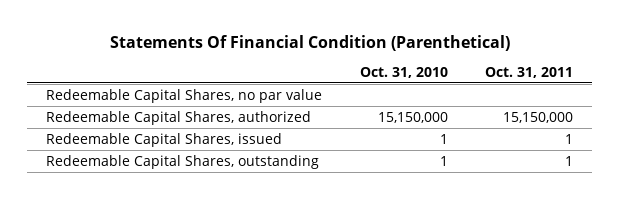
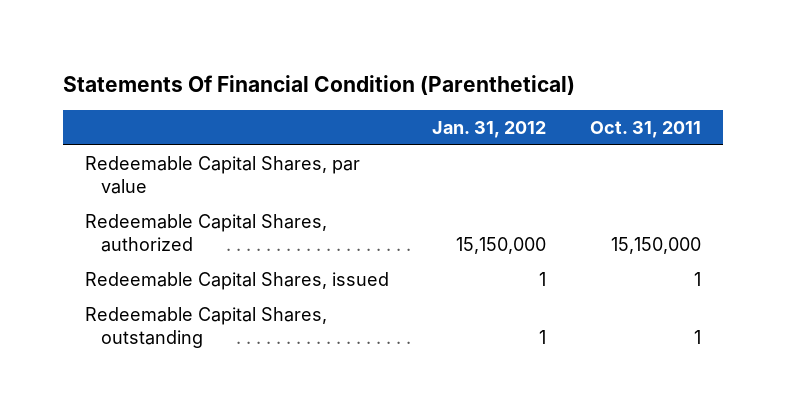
- | Oct. 31, 2010 | Oct. 31, 2011
+ | Jan. 31, 2012 | Oct. 31, 2011
- Redeemable Capital Shares, no par value
+ Redeemable Capital Shares, par value

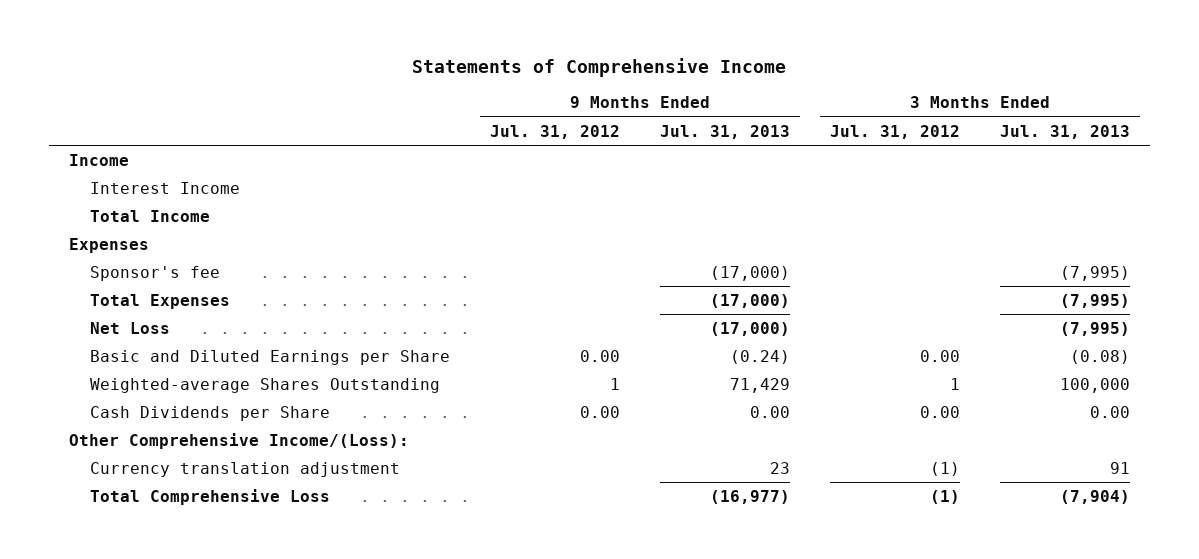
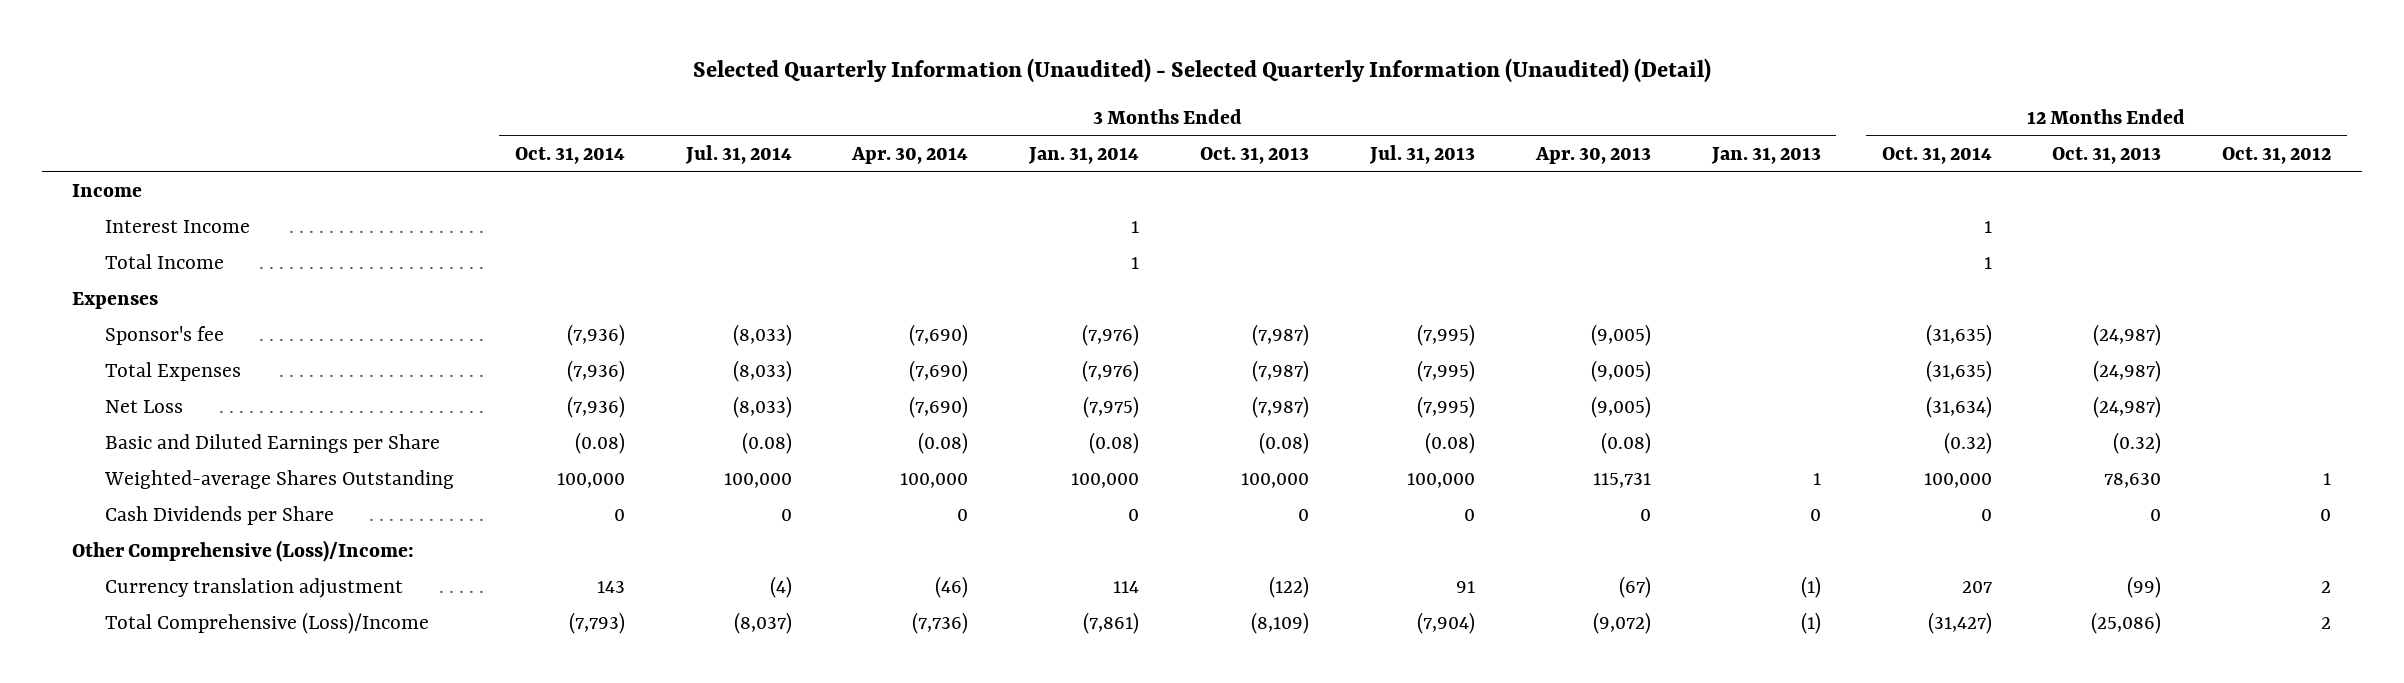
- Statements of Comprehensive Income
+ Selected Quarterly Information (Unaudited) - Selected Quarterly Information (Unaudited) (Detail)
- | 9 Months Ended Jul. 31, 2012 | 9 Months Ended Jul. 31, 2013 | 3 Months Ended Jul. 31, 2012 | 3 Months Ended Jul. 31, 2013
+ | 3 Months Ended Oct. 31, 2014 | 3 Months Ended Jul. 31, 2014 | 3 Months Ended Apr. 30, 2014 | 3 Months Ended Jan. 31, 2014 | 3 Months Ended Oct. 31, 2013 | 3 Months Ended Jul. 31, 2013 | 3 Months Ended Apr. 30, 2013 | 3 Months Ended Jan. 31, 2013 | 12 Months Ended Oct. 31, 2014 | 12 Months Ended Oct. 31, 2013 | 12 Months Ended Oct. 31, 2012
- Cash Dividends per Share | 0.00 | 0.00 | 0.00 | 0.00
- Other Comprehensive Income/(Loss):
+ Cash Dividends per Share | 0 | 0 | 0 | 0 | 0 | 0 | 0 | 0 | 0 | 0 | 0
+ Other Comprehensive (Loss)/Income:
- Total Comprehensive Loss | | (16,977) | (1) | (7,904)
+ Total Comprehensive (Loss)/Income | (7,793) | (8,037) | (7,736) | (7,861) | (8,109) | (7,904) | (9,072) | (1) | (31,427) | (25,086) | 2

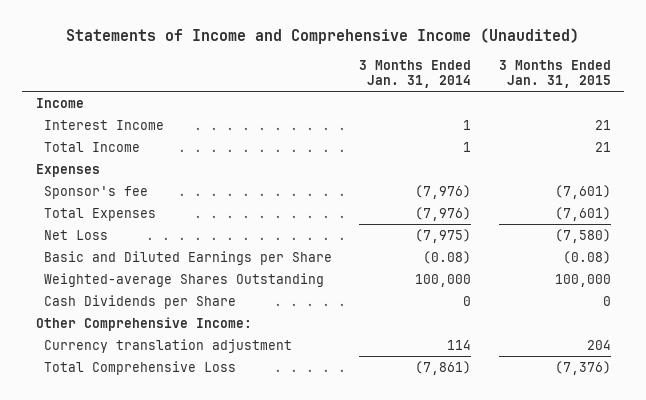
- Selected Quarterly Information (Unaudited) - Selected Quarterly Information (Unaudited) (Detail)
+ Statements of Income and Comprehensive Income (Unaudited)
- | 3 Months Ended Oct. 31, 2014 | 3 Months Ended Jul. 31, 2014 | 3 Months Ended Apr. 30, 2014 | 3 Months Ended Jan. 31, 2014 | 3 Months Ended Oct. 31, 2013 | 3 Months Ended Jul. 31, 2013 | 3 Months Ended Apr. 30, 2013 | 3 Months Ended Jan. 31, 2013 | 12 Months Ended Oct. 31, 2014 | 12 Months Ended Oct. 31, 2013 | 12 Months Ended Oct. 31, 2012
+ | 3 Months Ended Jan. 31, 2014 | 3 Months Ended Jan. 31, 2015
- Other Comprehensive (Loss)/Income:
+ Other Comprehensive Income:
- Total Comprehensive (Loss)/Income | (7,793) | (8,037) | (7,736) | (7,861) | (8,109) | (7,904) | (9,072) | (1) | (31,427) | (25,086) | 2
+ Total Comprehensive Loss | (7,861) | (7,376)

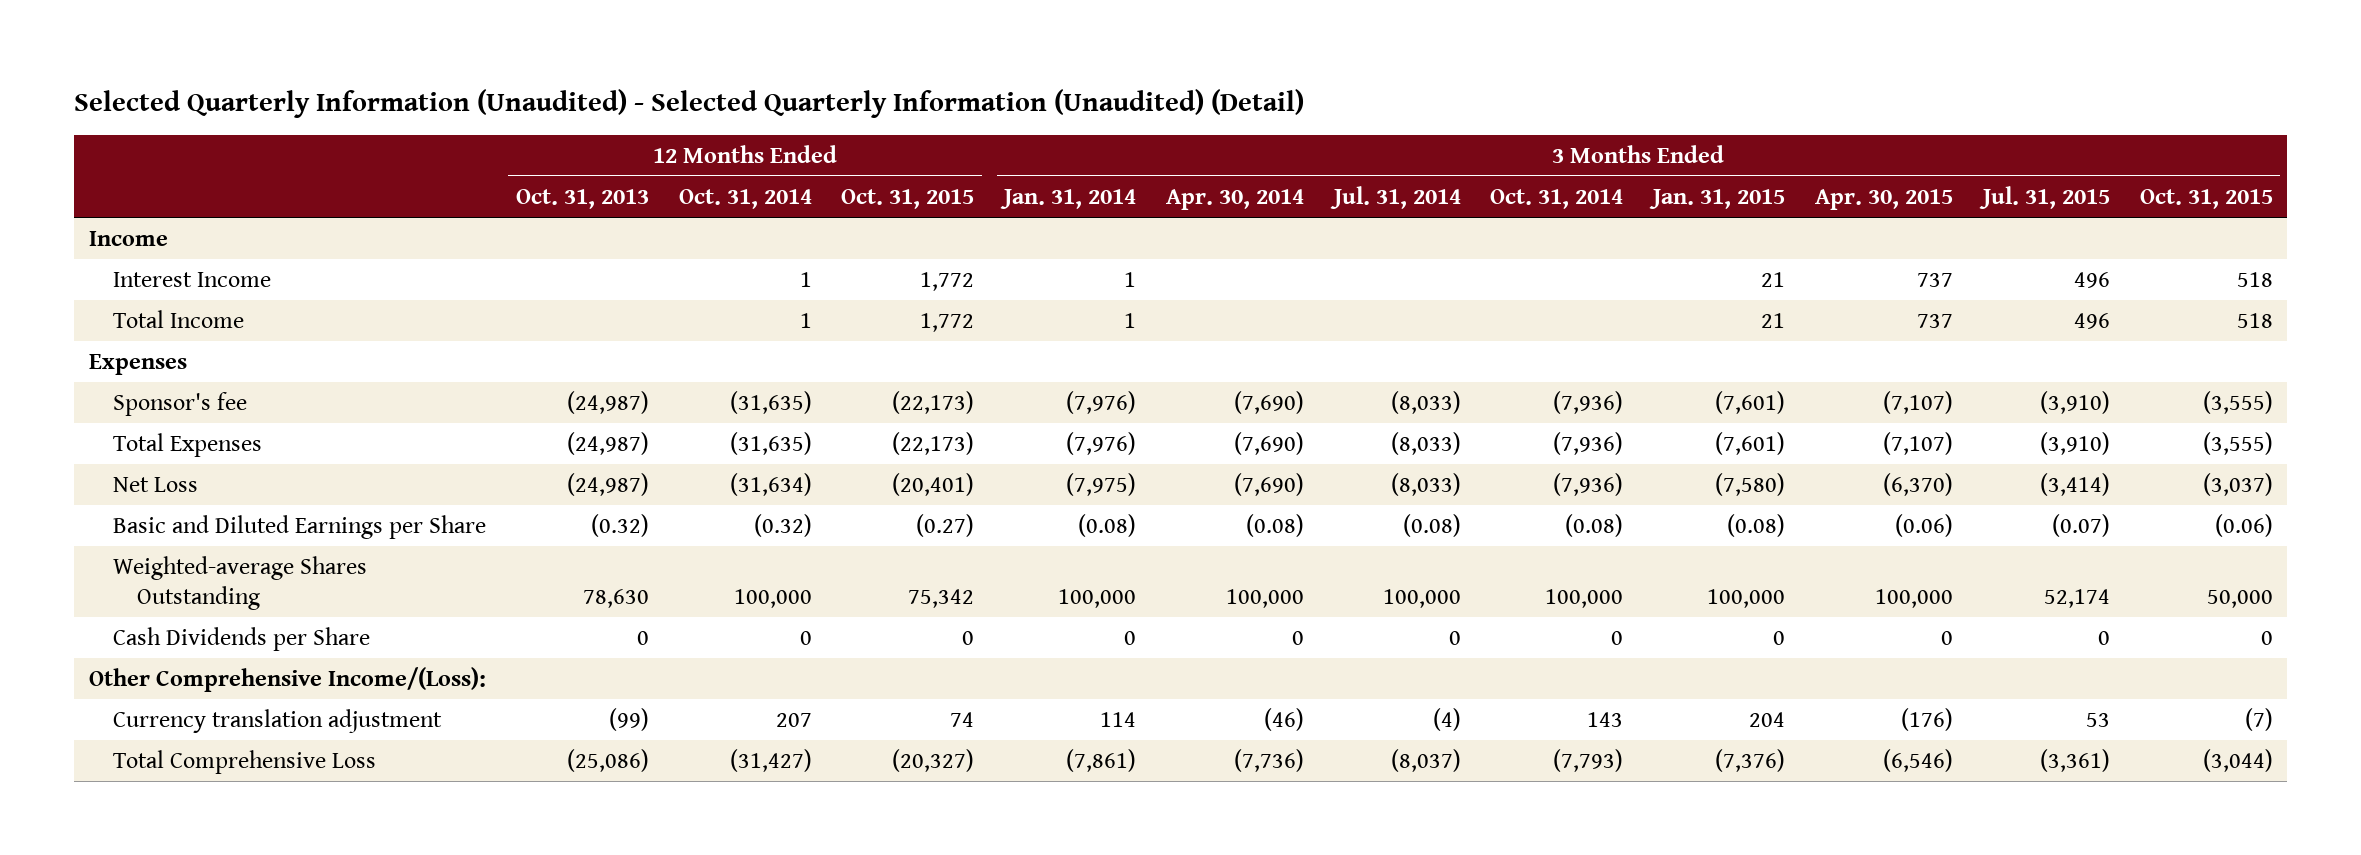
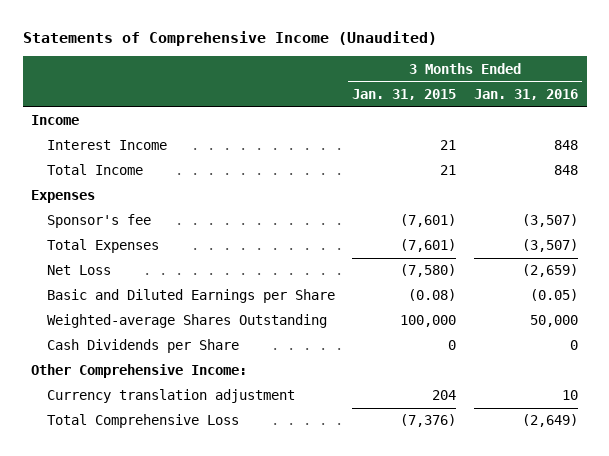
- Selected Quarterly Information (Unaudited) - Selected Quarterly Information (Unaudited) (Detail)
+ Statements of Comprehensive Income (Unaudited)
- | 12 Months Ended Oct. 31, 2013 | 12 Months Ended Oct. 31, 2014 | 12 Months Ended Oct. 31, 2015 | 3 Months Ended Jan. 31, 2014 | 3 Months Ended Apr. 30, 2014 | 3 Months Ended Jul. 31, 2014 | 3 Months Ended Oct. 31, 2014 | 3 Months Ended Jan. 31, 2015 | 3 Months Ended Apr. 30, 2015 | 3 Months Ended Jul. 31, 2015 | 3 Months Ended Oct. 31, 2015
+ | 3 Months Ended Jan. 31, 2015 | 3 Months Ended Jan. 31, 2016
- Other Comprehensive Income/(Loss):
+ Other Comprehensive Income:

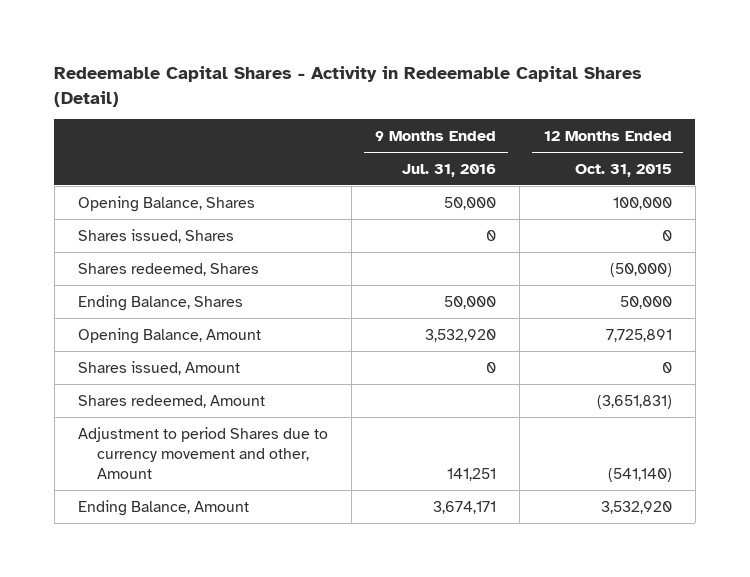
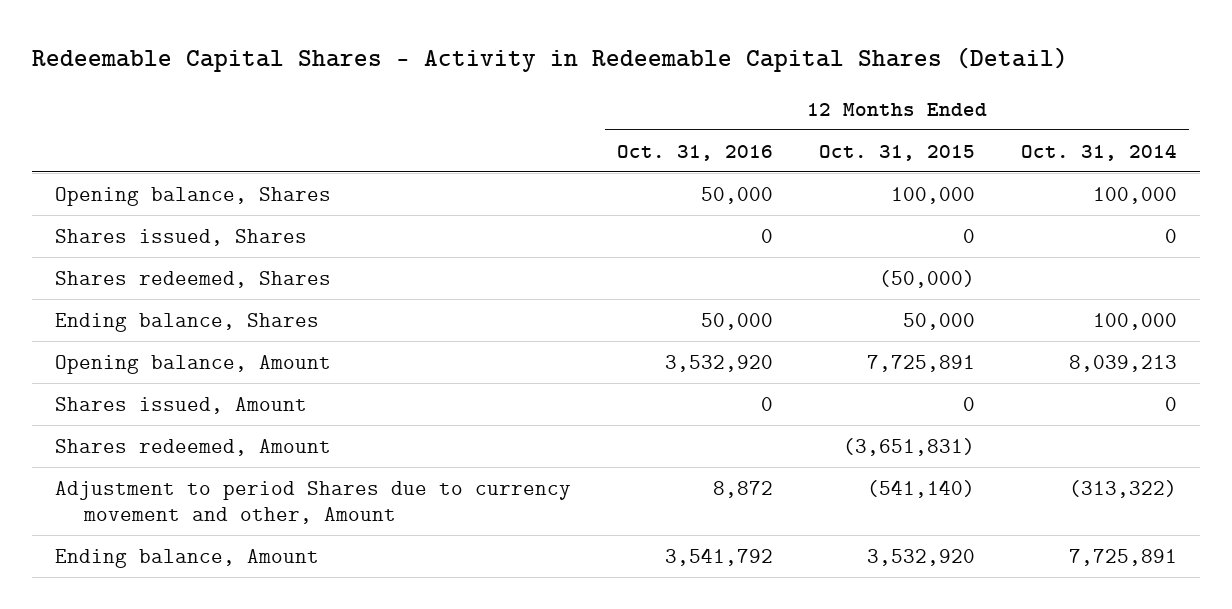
- | 9 Months Ended Jul. 31, 2016 | 12 Months Ended Oct. 31, 2015
+ | 12 Months Ended Oct. 31, 2016 | 12 Months Ended Oct. 31, 2015 | 12 Months Ended Oct. 31, 2014
- Opening Balance, Shares | 50,000 | 100,000
+ Opening balance, Shares | 50,000 | 100,000 | 100,000
- Ending Balance, Shares | 50,000 | 50,000
- Opening Balance, Amount | 3,532,920 | 7,725,891
+ Ending balance, Shares | 50,000 | 50,000 | 100,000
+ Opening balance, Amount | 3,532,920 | 7,725,891 | 8,039,213
- Ending Balance, Amount | 3,674,171 | 3,532,920
+ Ending balance, Amount | 3,541,792 | 3,532,920 | 7,725,891

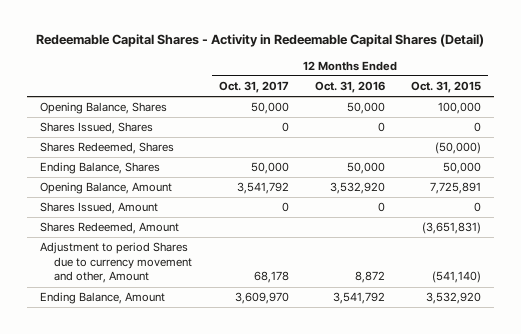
- | 12 Months Ended Oct. 31, 2016 | 12 Months Ended Oct. 31, 2015 | 12 Months Ended Oct. 31, 2014
+ | 12 Months Ended Oct. 31, 2017 | 12 Months Ended Oct. 31, 2016 | 12 Months Ended Oct. 31, 2015
- Opening balance, Shares | 50,000 | 100,000 | 100,000
- Shares issued, Shares | 0 | 0 | 0
- Shares redeemed, Shares | | (50,000) |
- Ending balance, Shares | 50,000 | 50,000 | 100,000
- Opening balance, Amount | 3,532,920 | 7,725,891 | 8,039,213
- Shares issued, Amount | 0 | 0 | 0
- Shares redeemed, Amount | | (3,651,831) |
+ Opening Balance, Shares | 50,000 | 50,000 | 100,000
+ Shares Issued, Shares | 0 | 0 | 0
+ Shares Redeemed, Shares | | | (50,000)
+ Ending Balance, Shares | 50,000 | 50,000 | 50,000
+ Opening Balance, Amount | 3,541,792 | 3,532,920 | 7,725,891
+ Shares Issued, Amount | 0 | 0 | 0
+ Shares Redeemed, Amount | | | (3,651,831)
- Ending balance, Amount | 3,541,792 | 3,532,920 | 7,725,891
+ Ending Balance, Amount | 3,609,970 | 3,541,792 | 3,532,920

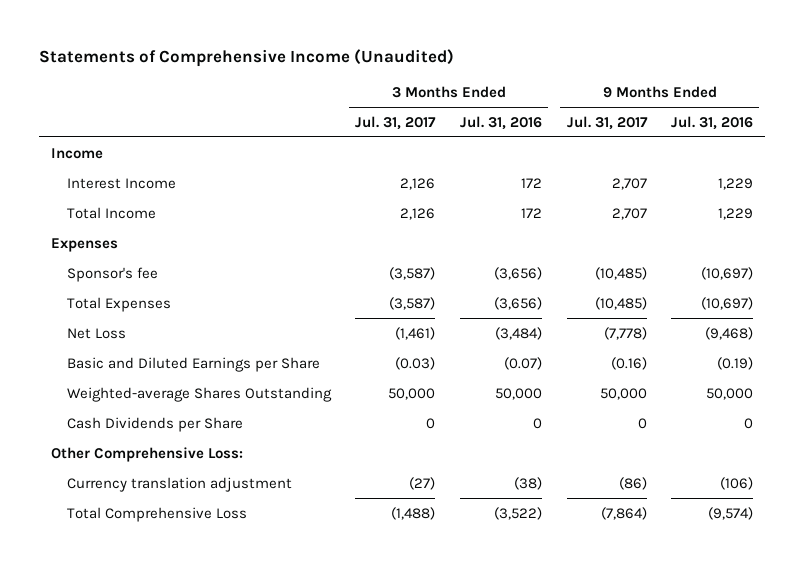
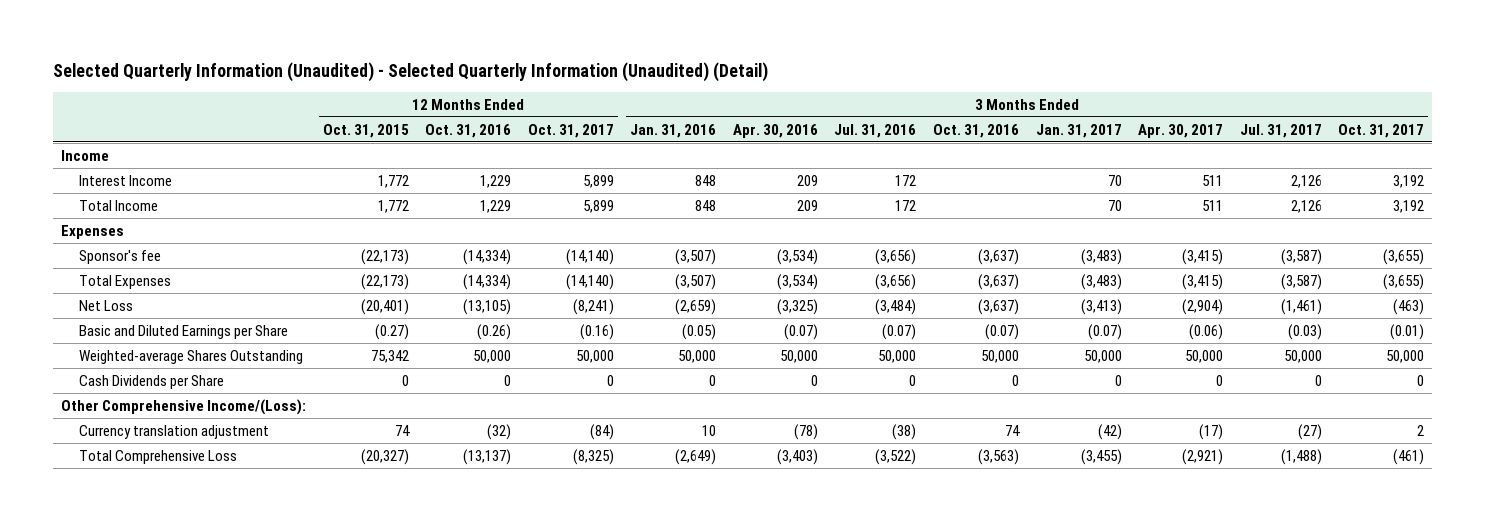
- Statements of Comprehensive Income (Unaudited)
+ Selected Quarterly Information (Unaudited) - Selected Quarterly Information (Unaudited) (Detail)
- | 3 Months Ended Jul. 31, 2017 | 3 Months Ended Jul. 31, 2016 | 9 Months Ended Jul. 31, 2017 | 9 Months Ended Jul. 31, 2016
+ | 12 Months Ended Oct. 31, 2015 | 12 Months Ended Oct. 31, 2016 | 12 Months Ended Oct. 31, 2017 | 3 Months Ended Jan. 31, 2016 | 3 Months Ended Apr. 30, 2016 | 3 Months Ended Jul. 31, 2016 | 3 Months Ended Oct. 31, 2016 | 3 Months Ended Jan. 31, 2017 | 3 Months Ended Apr. 30, 2017 | 3 Months Ended Jul. 31, 2017 | 3 Months Ended Oct. 31, 2017
- Other Comprehensive Loss:
+ Other Comprehensive Income/(Loss):

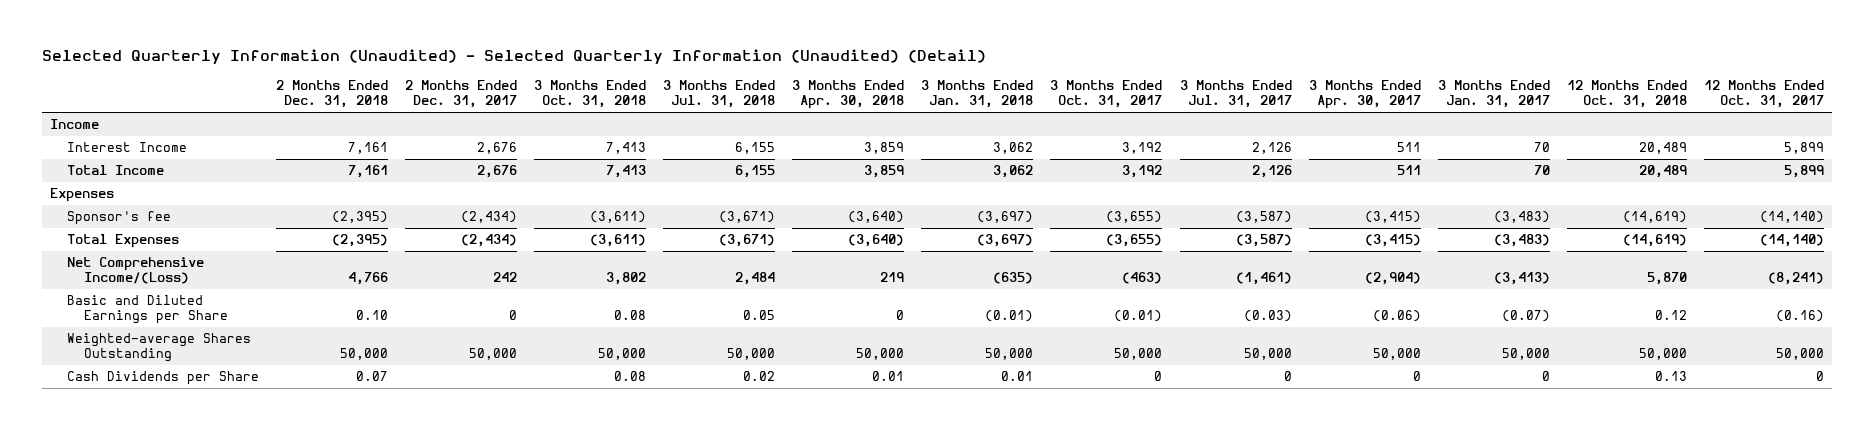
- | 12 Months Ended Oct. 31, 2015 | 12 Months Ended Oct. 31, 2016 | 12 Months Ended Oct. 31, 2017 | 3 Months Ended Jan. 31, 2016 | 3 Months Ended Apr. 30, 2016 | 3 Months Ended Jul. 31, 2016 | 3 Months Ended Oct. 31, 2016 | 3 Months Ended Jan. 31, 2017 | 3 Months Ended Apr. 30, 2017 | 3 Months Ended Jul. 31, 2017 | 3 Months Ended Oct. 31, 2017
+ | 2 Months Ended Dec. 31, 2018 | 2 Months Ended Dec. 31, 2017 | 3 Months Ended Oct. 31, 2018 | 3 Months Ended Jul. 31, 2018 | 3 Months Ended Apr. 30, 2018 | 3 Months Ended Jan. 31, 2018 | 3 Months Ended Oct. 31, 2017 | 3 Months Ended Jul. 31, 2017 | 3 Months Ended Apr. 30, 2017 | 3 Months Ended Jan. 31, 2017 | 12 Months Ended Oct. 31, 2018 | 12 Months Ended Oct. 31, 2017
- Net Loss | (20,401) | (13,105) | (8,241) | (2,659) | (3,325) | (3,484) | (3,637) | (3,413) | (2,904) | (1,461) | (463)
+ Net Comprehensive Income/(Loss) | 4,766 | 242 | 3,802 | 2,484 | 219 | (635) | (463) | (1,461) | (2,904) | (3,413) | 5,870 | (8,241)
- Other Comprehensive Income/(Loss):
- Currency translation adjustment | 74 | (32) | (84) | 10 | (78) | (38) | 74 | (42) | (17) | (27) | 2
- Total Comprehensive Loss | (20,327) | (13,137) | (8,325) | (2,649) | (3,403) | (3,522) | (3,563) | (3,455) | (2,921) | (1,488) | (461)

